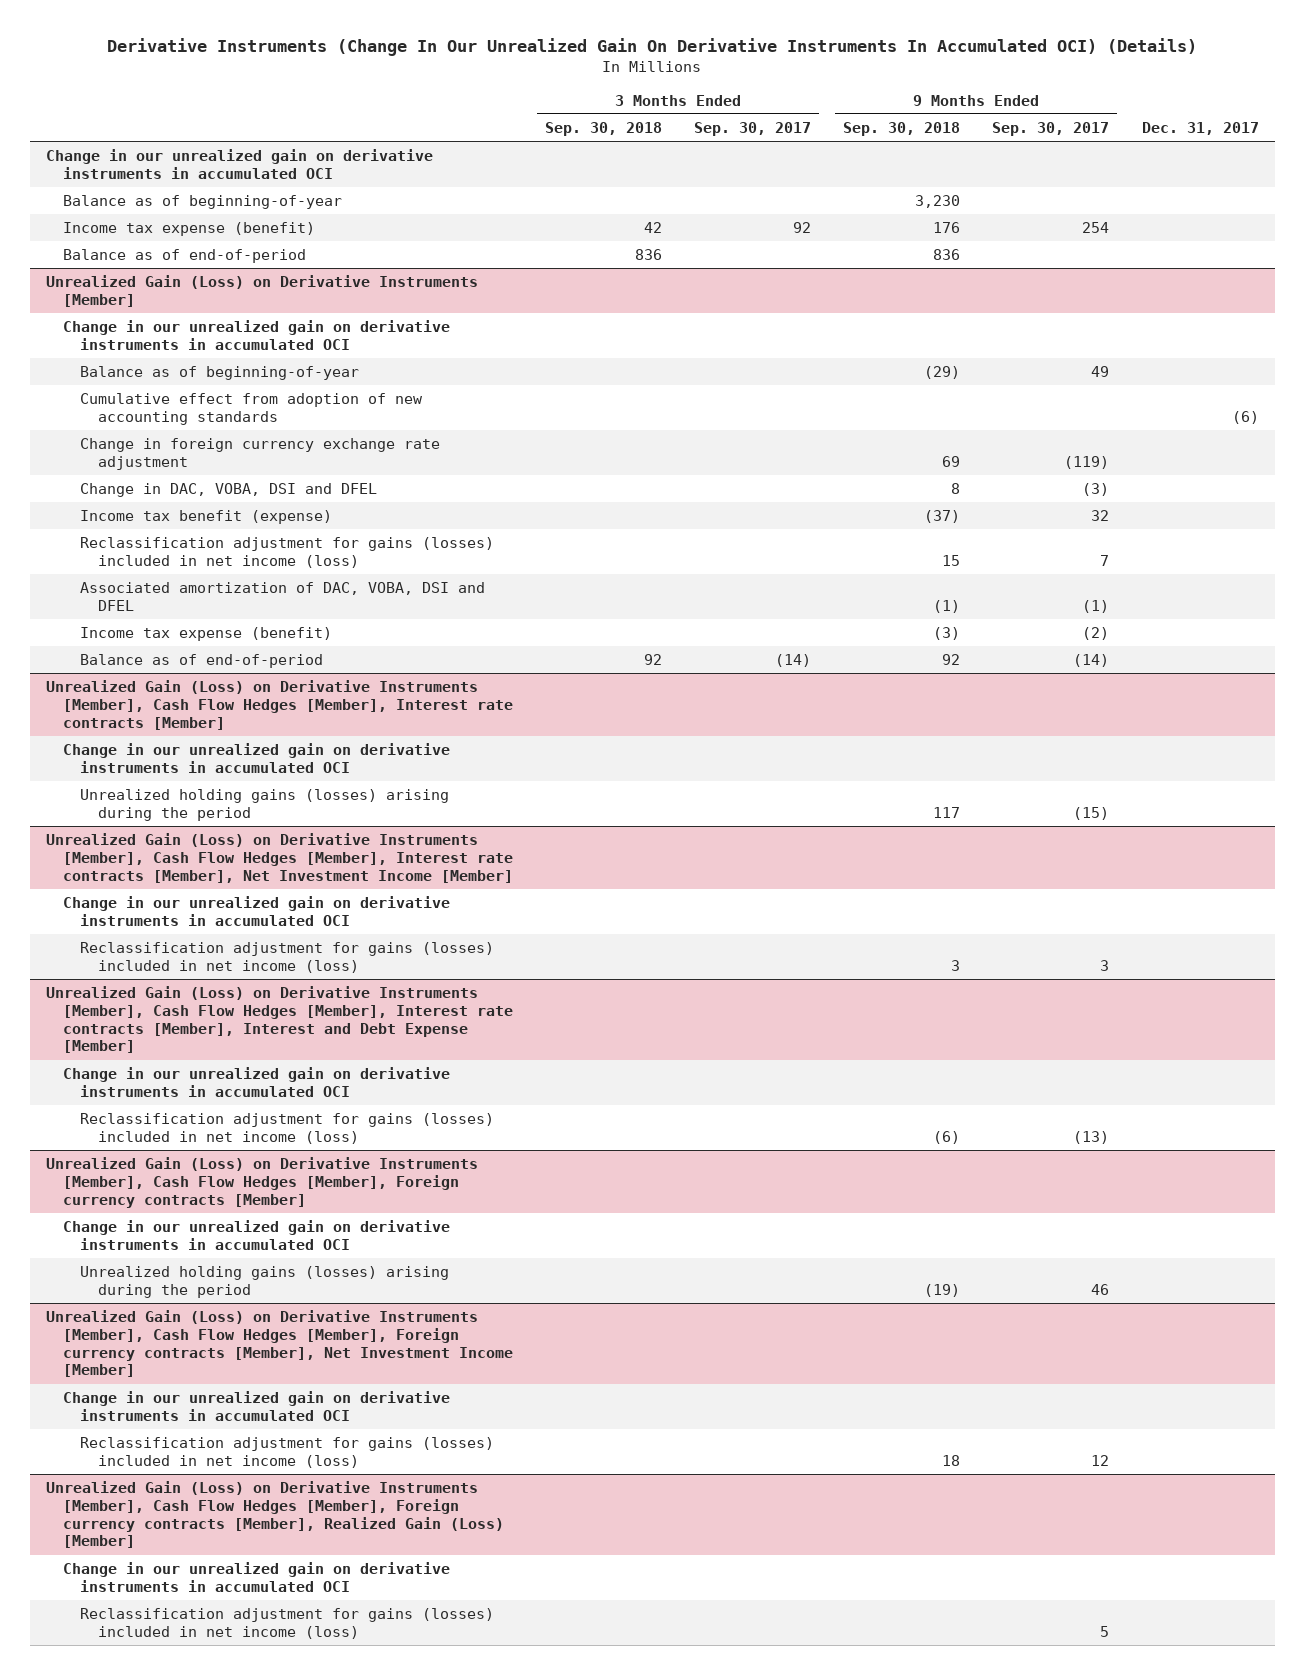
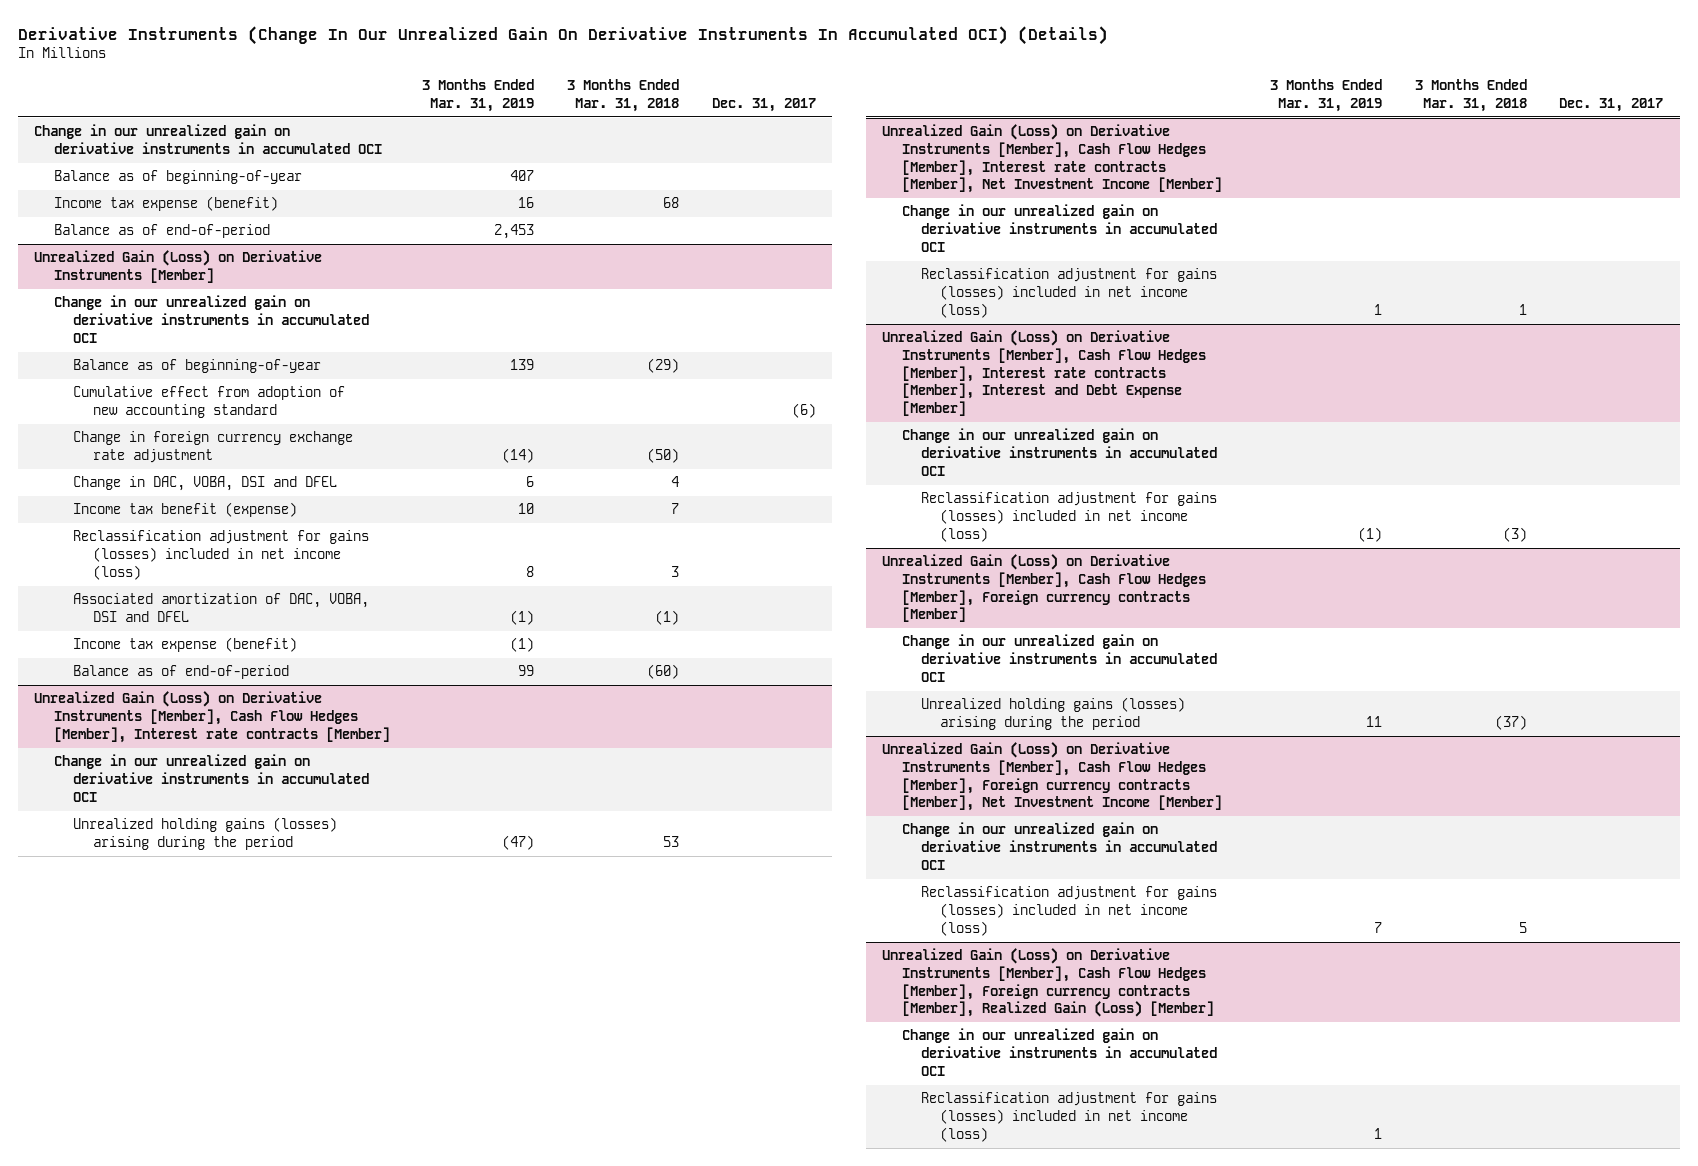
- | 3 Months Ended Sep. 30, 2018 | 3 Months Ended Sep. 30, 2017 | 9 Months Ended Sep. 30, 2018 | 9 Months Ended Sep. 30, 2017 | Dec. 31, 2017
+ | 3 Months Ended Mar. 31, 2019 | 3 Months Ended Mar. 31, 2018 | Dec. 31, 2017
@ Unrealized Gain (Loss) on Derivative Instruments [Member]
- Cumulative effect from adoption of new accounting standards | | | | | (6)
+ Cumulative effect from adoption of new accounting standard | | | (6)

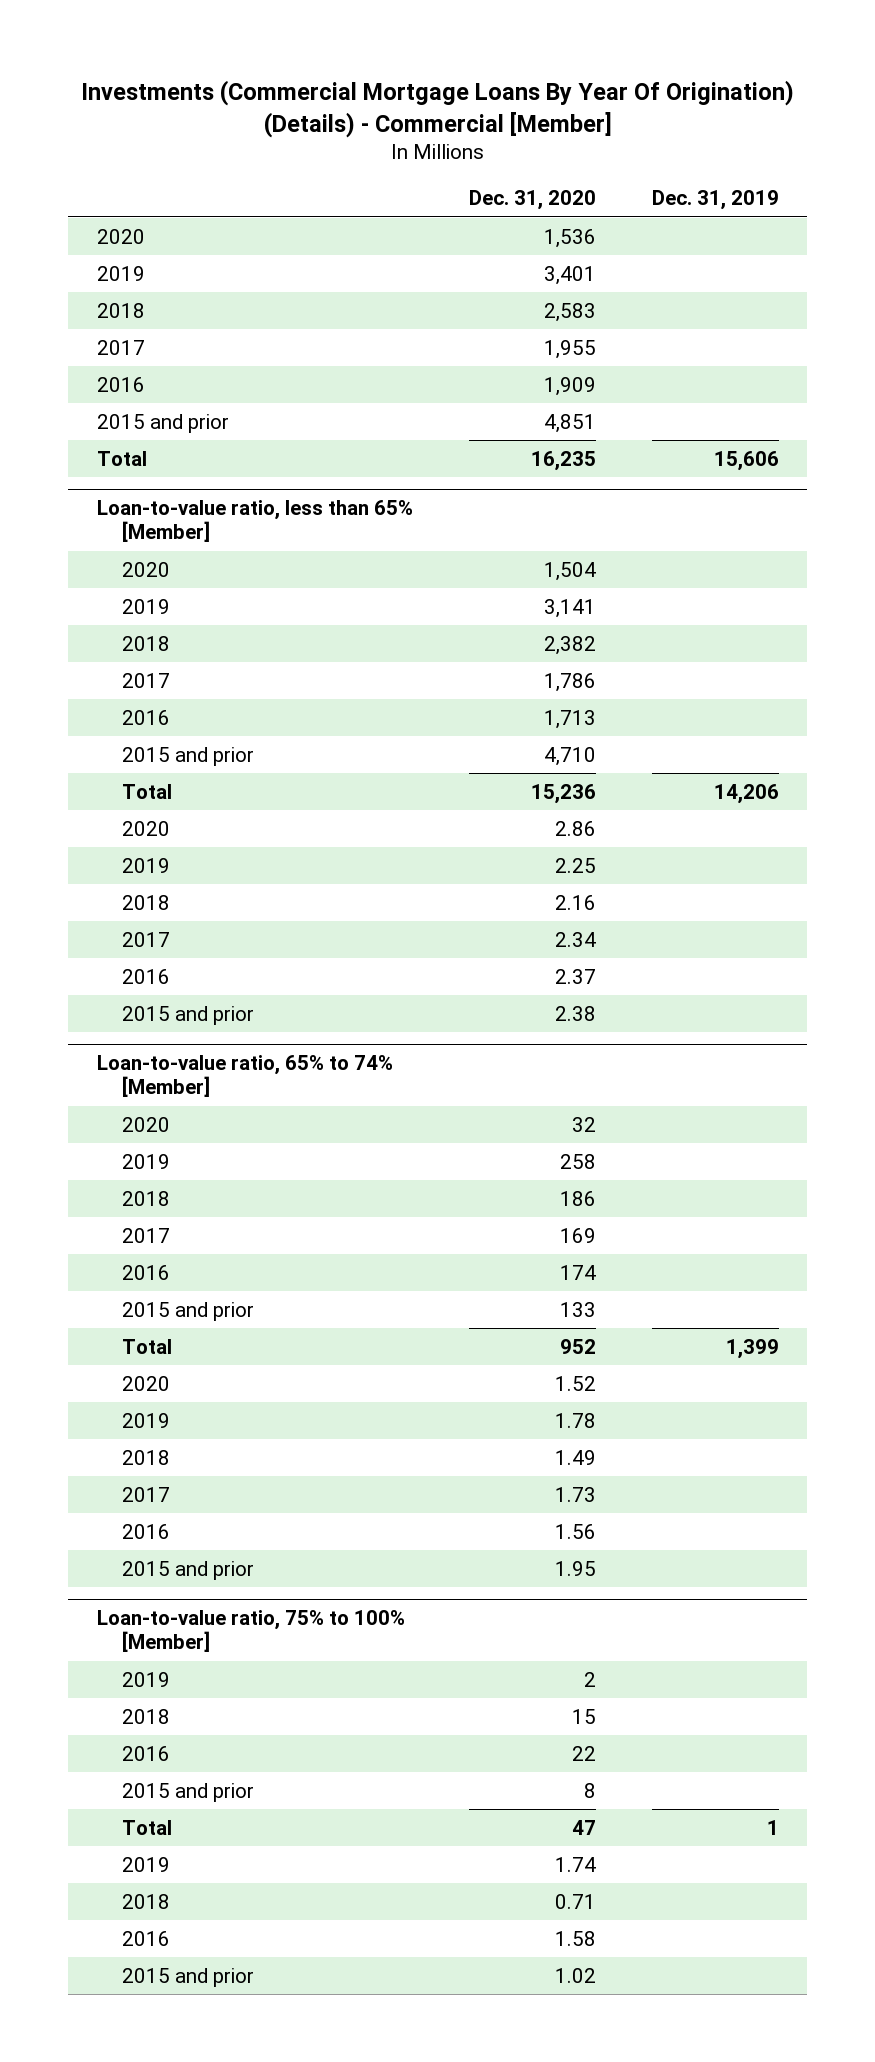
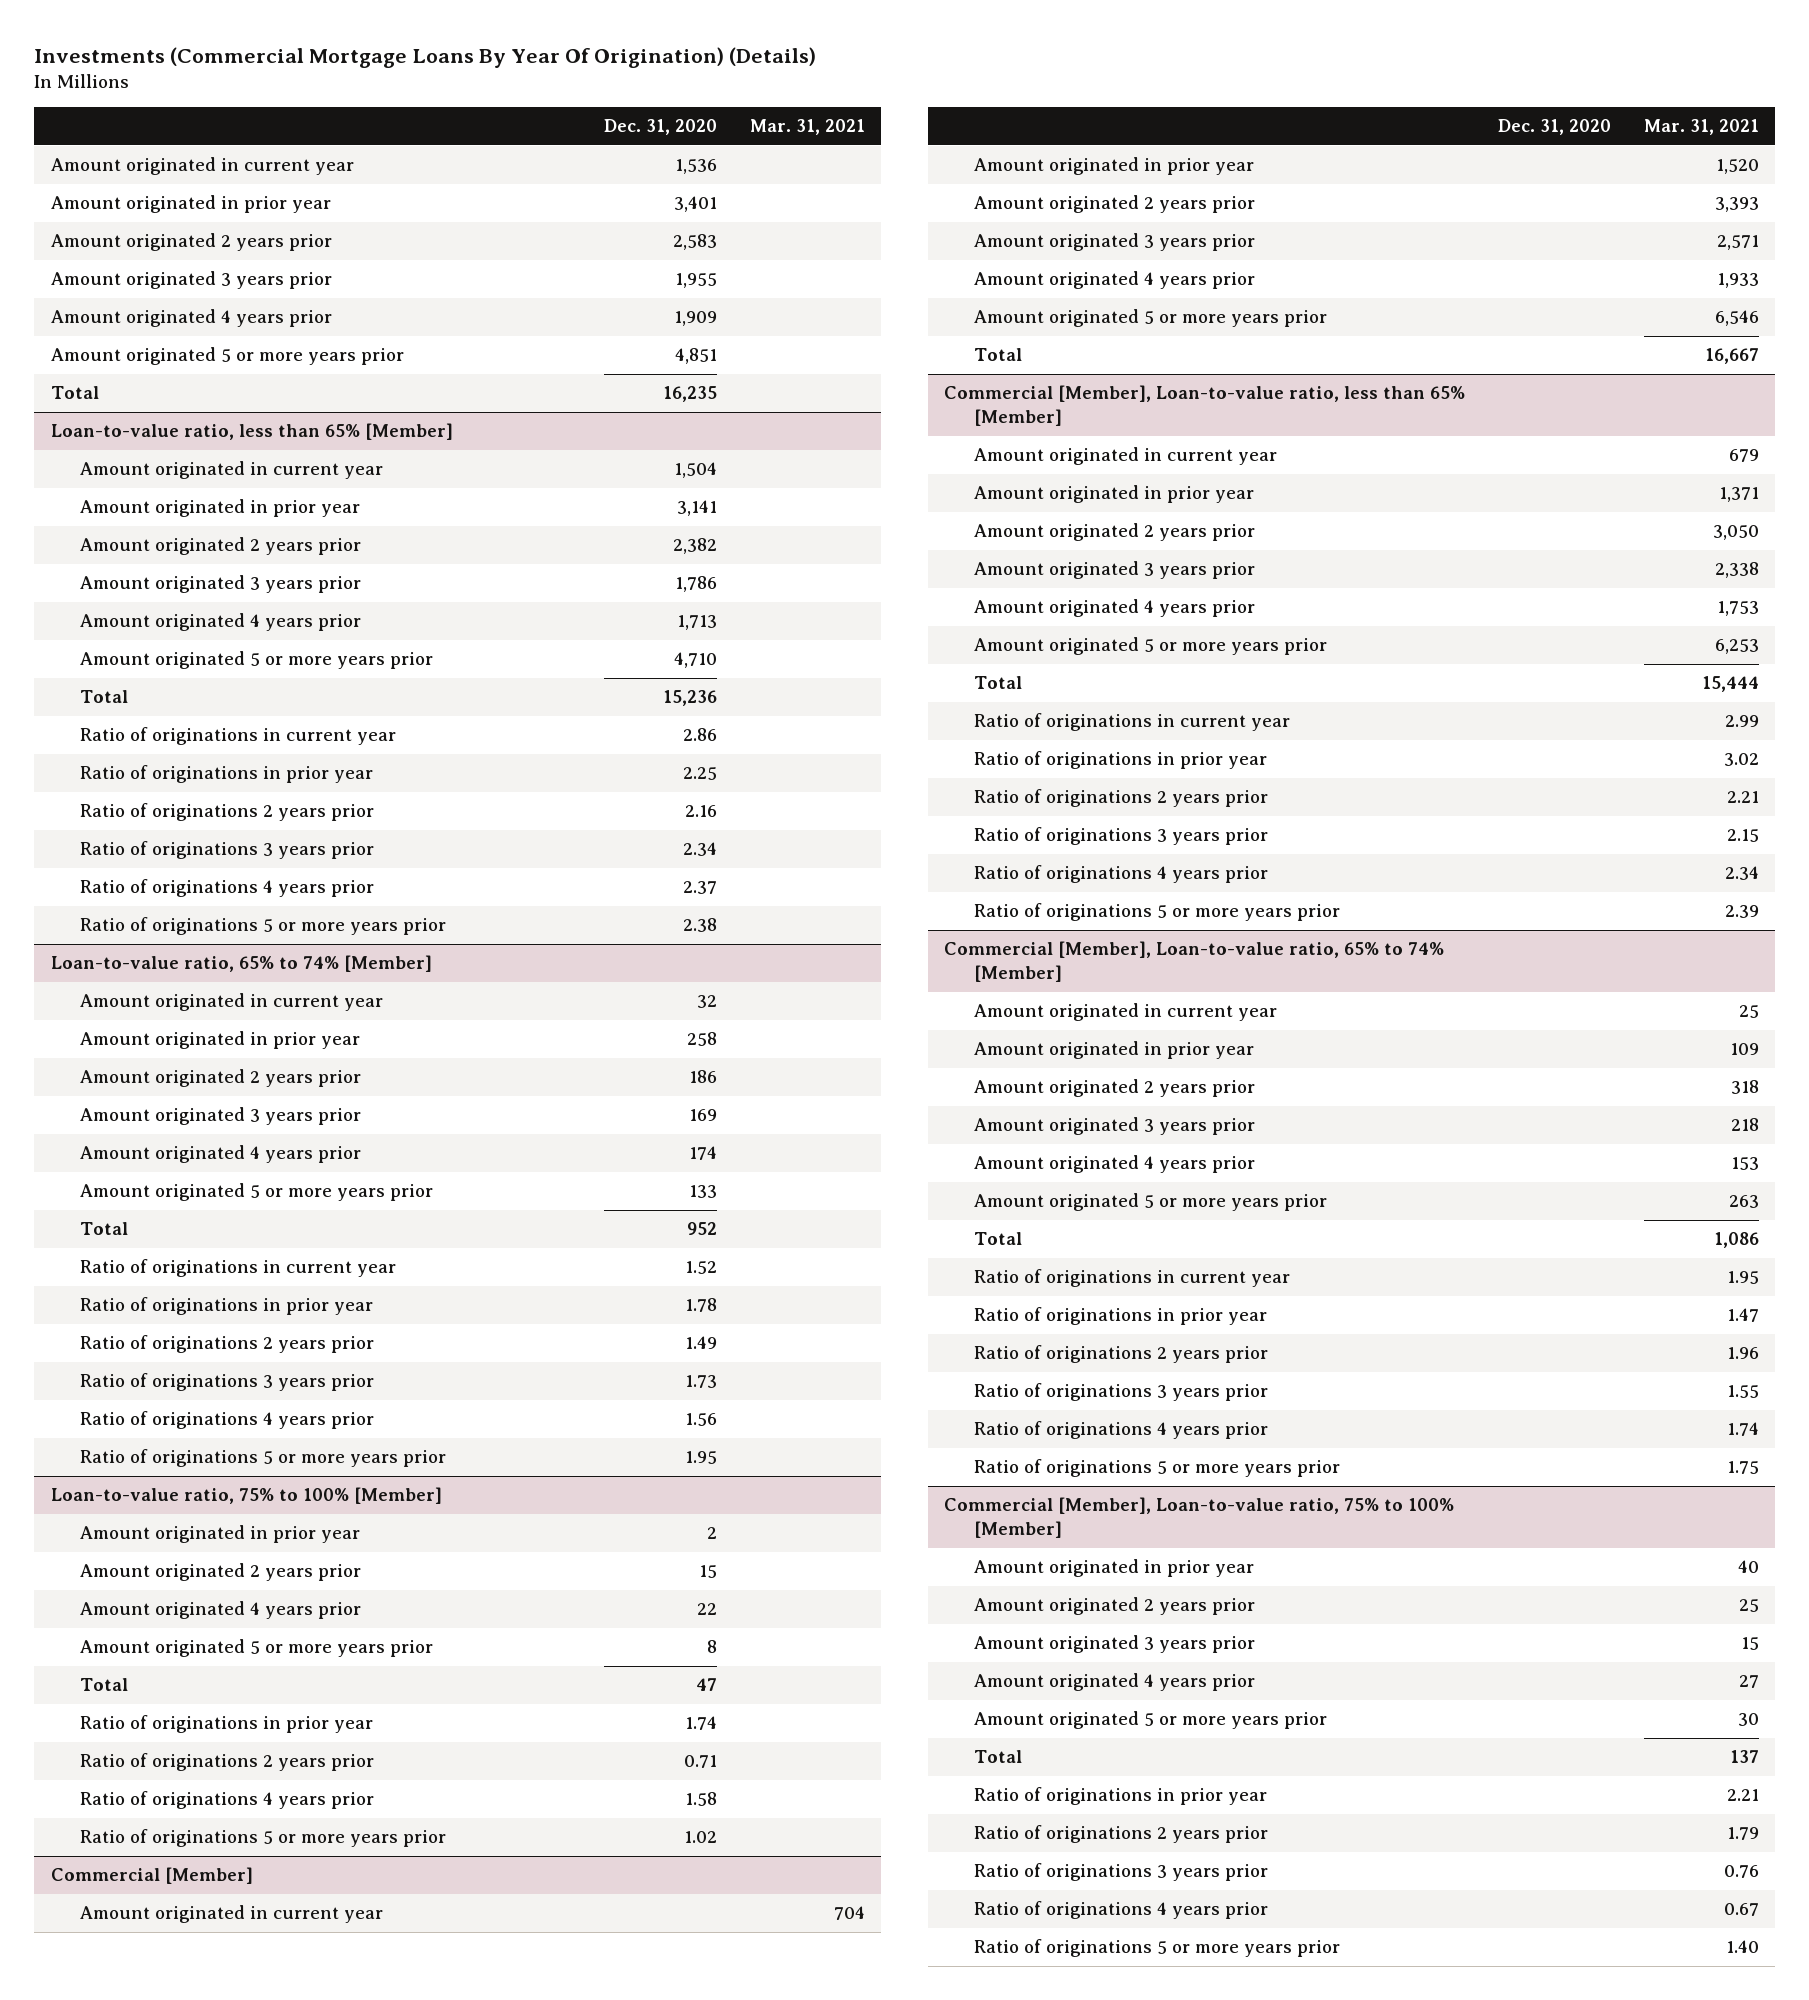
- Investments (Commercial Mortgage Loans By Year Of Origination) (Details) - Commercial [Member]
+ Investments (Commercial Mortgage Loans By Year Of Origination) (Details)
- | Dec. 31, 2020 | Dec. 31, 2019
+ | Dec. 31, 2020 | Mar. 31, 2021
- 2020 | 1,536 |
- 2019 | 3,401 |
- 2018 | 2,583 |
- 2017 | 1,955 |
- 2016 | 1,909 |
- 2015 and prior | 4,851 |
+ Amount originated in current year | 1,536 |
+ Amount originated in prior year | 3,401 |
+ Amount originated 2 years prior | 2,583 |
+ Amount originated 3 years prior | 1,955 |
+ Amount originated 4 years prior | 1,909 |
+ Amount originated 5 or more years prior | 4,851 |
@ Loan-to-value ratio, less than 65% [Member]
- 2020 | 1,504 |
- 2019 | 3,141 |
- 2018 | 2,382 |
- 2017 | 1,786 |
- 2016 | 1,713 |
- 2015 and prior | 4,710 |
+ Amount originated in current year | 1,504 |
+ Amount originated in prior year | 3,141 |
+ Amount originated 2 years prior | 2,382 |
+ Amount originated 3 years prior | 1,786 |
+ Amount originated 4 years prior | 1,713 |
+ Amount originated 5 or more years prior | 4,710 |
- 2020 | 2.86 |
- 2019 | 2.25 |
- 2018 | 2.16 |
- 2017 | 2.34 |
- 2016 | 2.37 |
- 2015 and prior | 2.38 |
+ Ratio of originations in current year | 2.86 |
+ Ratio of originations in prior year | 2.25 |
+ Ratio of originations 2 years prior | 2.16 |
+ Ratio of originations 3 years prior | 2.34 |
+ Ratio of originations 4 years prior | 2.37 |
+ Ratio of originations 5 or more years prior | 2.38 |
@ Loan-to-value ratio, 65% to 74% [Member]
- 2020 | 32 |
- 2019 | 258 |
- 2018 | 186 |
- 2017 | 169 |
- 2016 | 174 |
- 2015 and prior | 133 |
+ Amount originated in current year | 32 |
+ Amount originated in prior year | 258 |
+ Amount originated 2 years prior | 186 |
+ Amount originated 3 years prior | 169 |
+ Amount originated 4 years prior | 174 |
+ Amount originated 5 or more years prior | 133 |
- 2020 | 1.52 |
- 2019 | 1.78 |
- 2018 | 1.49 |
- 2017 | 1.73 |
- 2016 | 1.56 |
- 2015 and prior | 1.95 |
+ Ratio of originations in current year | 1.52 |
+ Ratio of originations in prior year | 1.78 |
+ Ratio of originations 2 years prior | 1.49 |
+ Ratio of originations 3 years prior | 1.73 |
+ Ratio of originations 4 years prior | 1.56 |
+ Ratio of originations 5 or more years prior | 1.95 |
@ Loan-to-value ratio, 75% to 100% [Member]
- 2019 | 2 |
- 2018 | 15 |
- 2016 | 22 |
- 2015 and prior | 8 |
+ Amount originated in prior year | 2 |
+ Amount originated 2 years prior | 15 |
+ Amount originated 4 years prior | 22 |
+ Amount originated 5 or more years prior | 8 |
- 2019 | 1.74 |
- 2018 | 0.71 |
- 2016 | 1.58 |
- 2015 and prior | 1.02 |
+ Ratio of originations in prior year | 1.74 |
+ Ratio of originations 2 years prior | 0.71 |
+ Ratio of originations 4 years prior | 1.58 |
+ Ratio of originations 5 or more years prior | 1.02 |
+ Commercial [Member]
+ Amount originated in current year | | 704
+ Amount originated in prior year | | 1,520
+ Amount originated 2 years prior | | 3,393
+ Amount originated 3 years prior | | 2,571
+ Amount originated 4 years prior | | 1,933
+ Amount originated 5 or more years prior | | 6,546
+ Total | | 16,667
+ Commercial [Member], Loan-to-value ratio, less than 65% [Member]
+ Amount originated in current year | | 679
+ Amount originated in prior year | | 1,371
+ Amount originated 2 years prior | | 3,050
+ Amount originated 3 years prior | | 2,338
+ Amount originated 4 years prior | | 1,753
+ Amount originated 5 or more years prior | | 6,253
+ Total | | 15,444
+ Ratio of originations in current year | | 2.99
+ Ratio of originations in prior year | | 3.02
+ Ratio of originations 2 years prior | | 2.21
+ Ratio of originations 3 years prior | | 2.15
+ Ratio of originations 4 years prior | | 2.34
+ Ratio of originations 5 or more years prior | | 2.39
+ Commercial [Member], Loan-to-value ratio, 65% to 74% [Member]
+ Amount originated in current year | | 25
+ Amount originated in prior year | | 109
+ Amount originated 2 years prior | | 318
+ Amount originated 3 years prior | | 218
+ Amount originated 4 years prior | | 153
+ Amount originated 5 or more years prior | | 263
+ Total | | 1,086
+ Ratio of originations in current year | | 1.95
+ Ratio of originations in prior year | | 1.47
+ Ratio of originations 2 years prior | | 1.96
+ Ratio of originations 3 years prior | | 1.55
+ Ratio of originations 4 years prior | | 1.74
+ Ratio of originations 5 or more years prior | | 1.75
+ Commercial [Member], Loan-to-value ratio, 75% to 100% [Member]
+ Amount originated in prior year | | 40
+ Amount originated 2 years prior | | 25
+ Amount originated 3 years prior | | 15
+ Amount originated 4 years prior | | 27
+ Amount originated 5 or more years prior | | 30
+ Total | | 137
+ Ratio of originations in prior year | | 2.21
+ Ratio of originations 2 years prior | | 1.79
+ Ratio of originations 3 years prior | | 0.76
+ Ratio of originations 4 years prior | | 0.67
+ Ratio of originations 5 or more years prior | | 1.40

